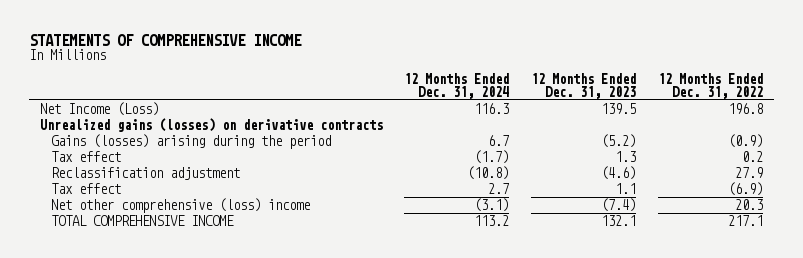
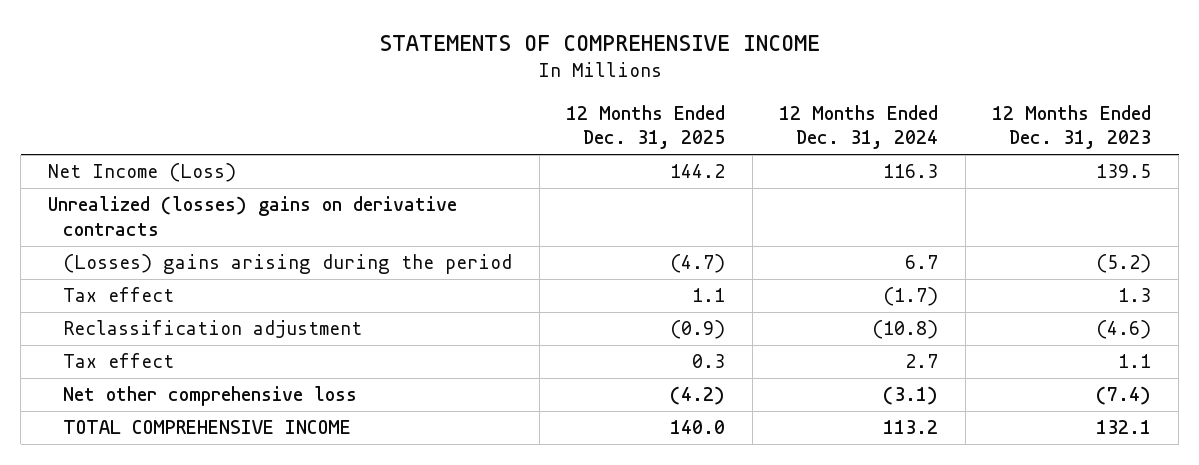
- | 12 Months Ended Dec. 31, 2024 | 12 Months Ended Dec. 31, 2023 | 12 Months Ended Dec. 31, 2022
+ | 12 Months Ended Dec. 31, 2025 | 12 Months Ended Dec. 31, 2024 | 12 Months Ended Dec. 31, 2023
- Unrealized gains (losses) on derivative contracts
- Gains (losses) arising during the period | 6.7 | (5.2) | (0.9)
+ Unrealized (losses) gains on derivative contracts
+ (Losses) gains arising during the period | (4.7) | 6.7 | (5.2)
- Net other comprehensive (loss) income | (3.1) | (7.4) | 20.3
+ Net other comprehensive loss | (4.2) | (3.1) | (7.4)

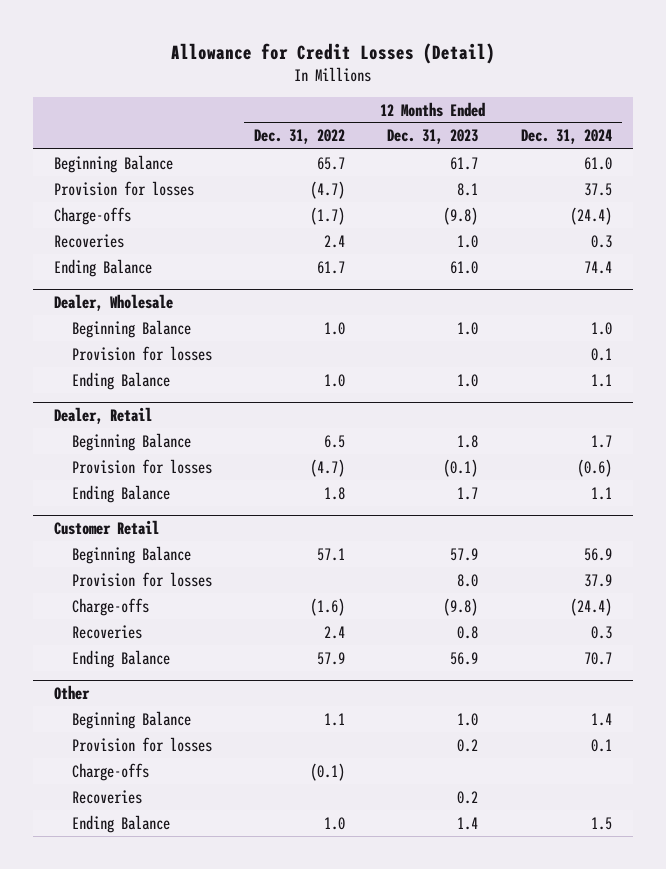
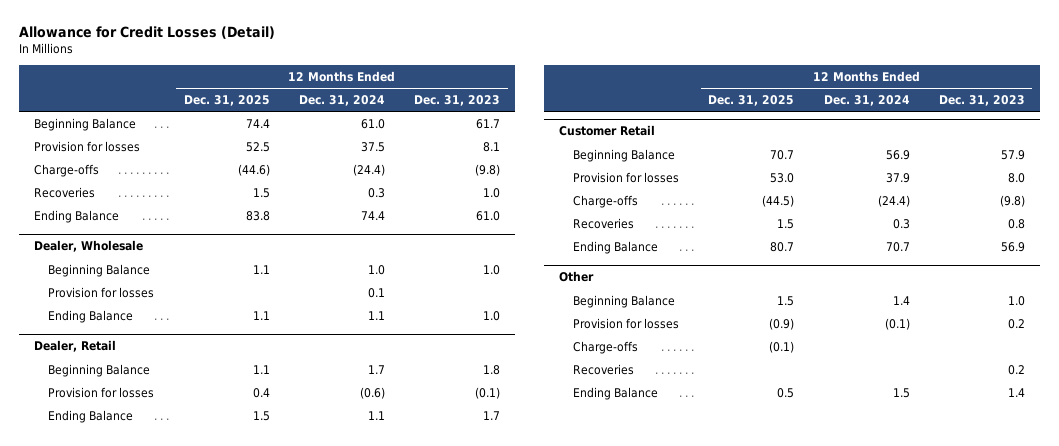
- | 12 Months Ended Dec. 31, 2022 | 12 Months Ended Dec. 31, 2023 | 12 Months Ended Dec. 31, 2024
+ | 12 Months Ended Dec. 31, 2025 | 12 Months Ended Dec. 31, 2024 | 12 Months Ended Dec. 31, 2023
@ Other
- Provision for losses | | 0.2 | 0.1
+ Provision for losses | (0.9) | (0.1) | 0.2

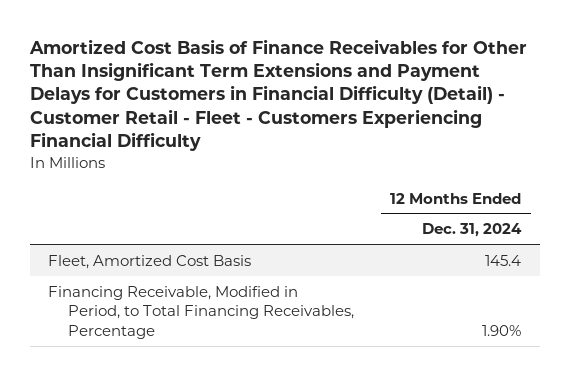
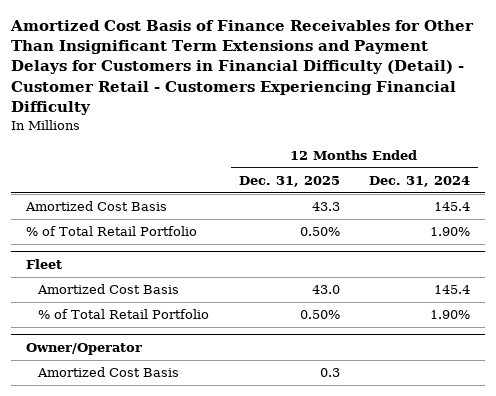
- Amortized Cost Basis of Finance Receivables for Other Than Insignificant Term Extensions and Payment Delays for Customers in Financial Difficulty (Detail) - Customer Retail - Fleet - Customers Experiencing Financial Difficulty
+ Amortized Cost Basis of Finance Receivables for Other Than Insignificant Term Extensions and Payment Delays for Customers in Financial Difficulty (Detail) - Customer Retail - Customers Experiencing Financial Difficulty
- | 12 Months Ended Dec. 31, 2024
+ | 12 Months Ended Dec. 31, 2025 | 12 Months Ended Dec. 31, 2024
- Fleet, Amortized Cost Basis | 145.4
- Financing Receivable, Modified in Period, to Total Financing Receivables, Percentage | 1.90%
+ Amortized Cost Basis | 43.3 | 145.4
+ % of Total Retail Portfolio | 0.50% | 1.90%
+ Fleet
+ Amortized Cost Basis | 43.0 | 145.4
+ % of Total Retail Portfolio | 0.50% | 1.90%
+ Owner/Operator
+ Amortized Cost Basis | 0.3 |

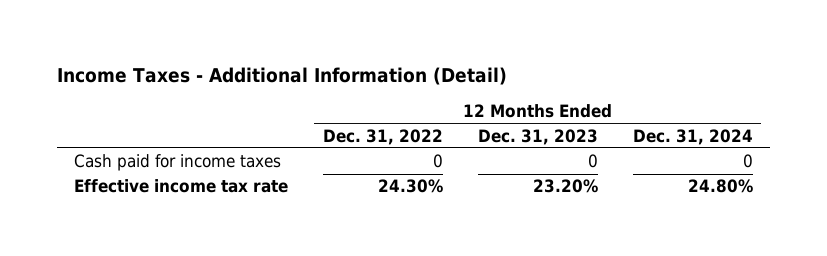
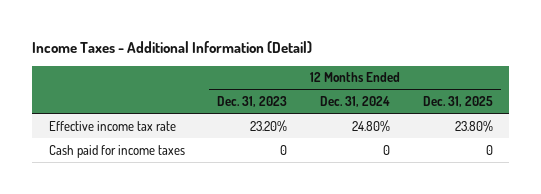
- | 12 Months Ended Dec. 31, 2022 | 12 Months Ended Dec. 31, 2023 | 12 Months Ended Dec. 31, 2024
+ | 12 Months Ended Dec. 31, 2023 | 12 Months Ended Dec. 31, 2024 | 12 Months Ended Dec. 31, 2025
moved down: Cash paid for income taxes | 0 | 0 | 0

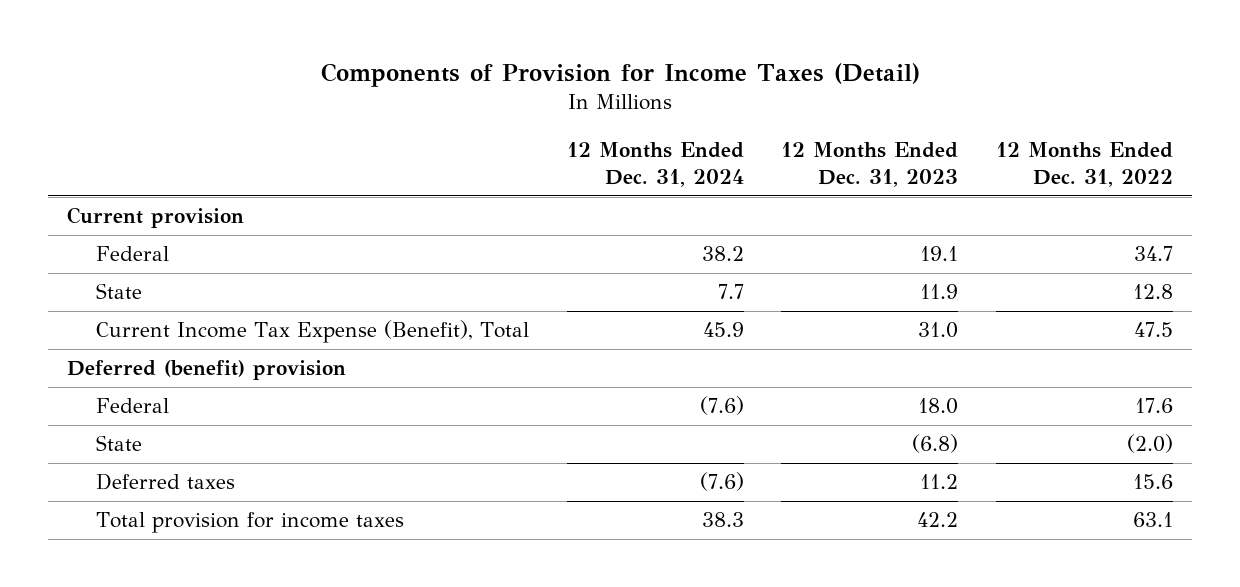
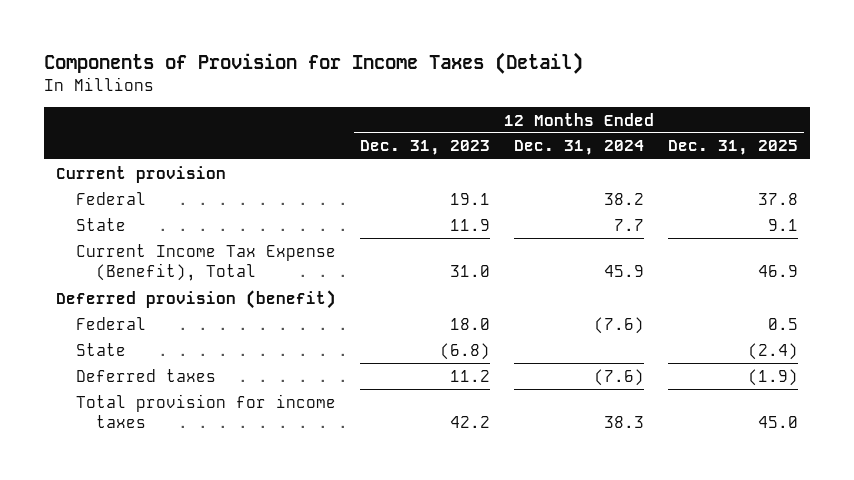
- | 12 Months Ended Dec. 31, 2024 | 12 Months Ended Dec. 31, 2023 | 12 Months Ended Dec. 31, 2022
+ | 12 Months Ended Dec. 31, 2023 | 12 Months Ended Dec. 31, 2024 | 12 Months Ended Dec. 31, 2025
- Deferred (benefit) provision
+ Deferred provision (benefit)

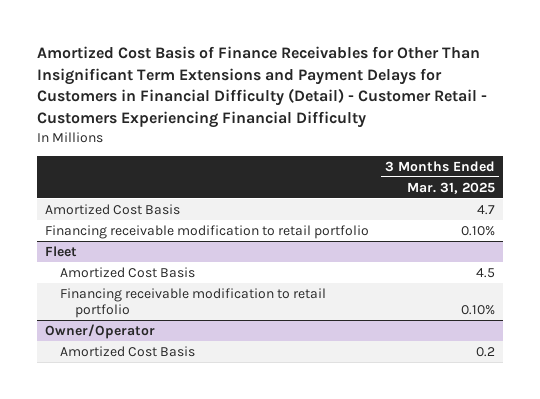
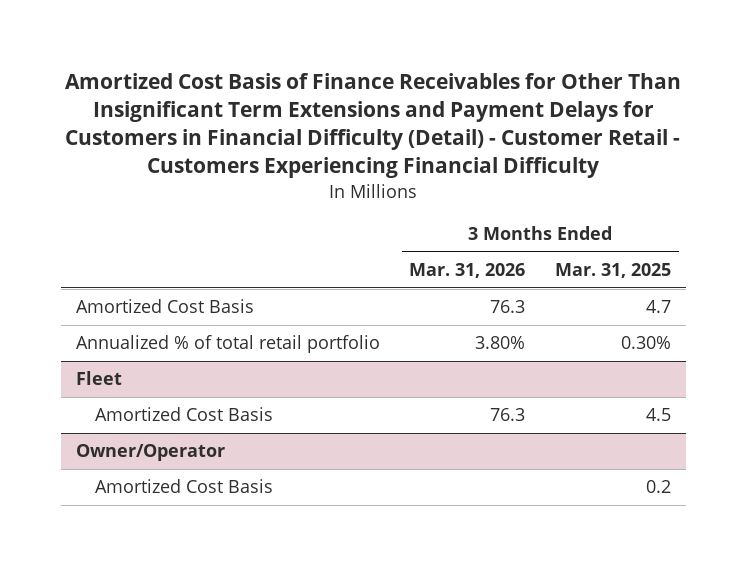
- | 3 Months Ended Mar. 31, 2025
+ | 3 Months Ended Mar. 31, 2026 | 3 Months Ended Mar. 31, 2025
- Financing receivable modification to retail portfolio | 0.10%
+ Annualized % of total retail portfolio | 3.80% | 0.30%
@ Fleet
- Financing receivable modification to retail portfolio | 0.10%

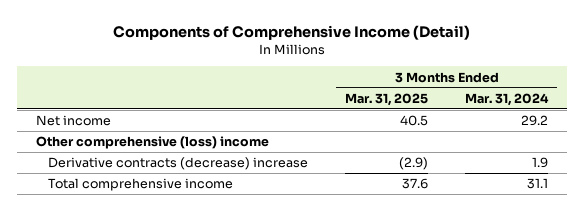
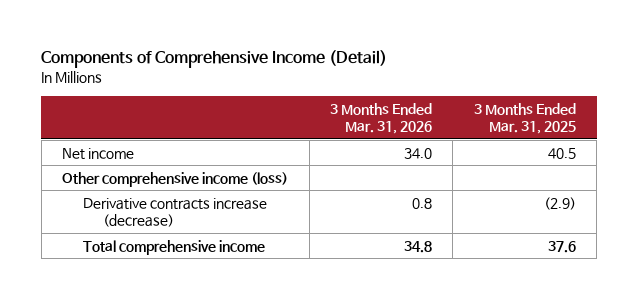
- | 3 Months Ended Mar. 31, 2025 | 3 Months Ended Mar. 31, 2024
+ | 3 Months Ended Mar. 31, 2026 | 3 Months Ended Mar. 31, 2025
- Other comprehensive (loss) income
- Derivative contracts (decrease) increase | (2.9) | 1.9
+ Other comprehensive income (loss)
+ Derivative contracts increase (decrease) | 0.8 | (2.9)

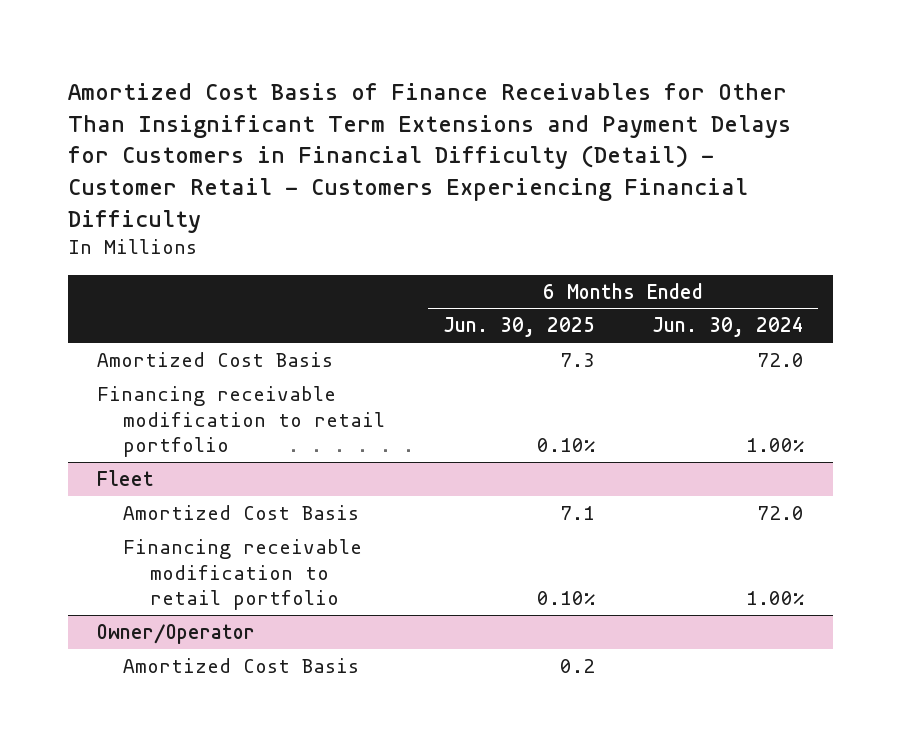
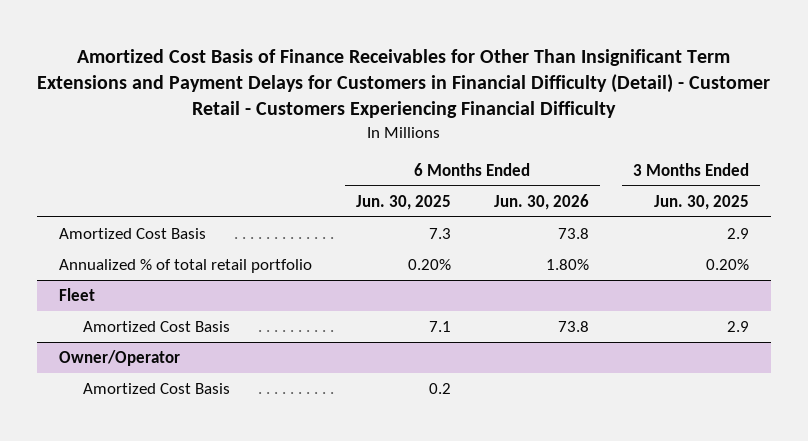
- | 6 Months Ended Jun. 30, 2025 | 6 Months Ended Jun. 30, 2024
+ | 6 Months Ended Jun. 30, 2025 | 6 Months Ended Jun. 30, 2026 | 3 Months Ended Jun. 30, 2025
- Financing receivable modification to retail portfolio | 0.10% | 1.00%
+ Annualized % of total retail portfolio | 0.20% | 1.80% | 0.20%
@ Fleet
- Financing receivable modification to retail portfolio | 0.10% | 1.00%

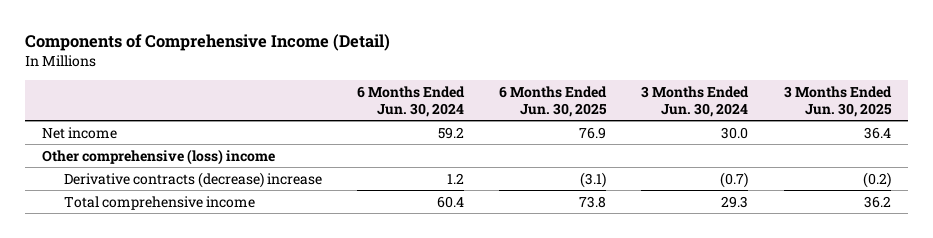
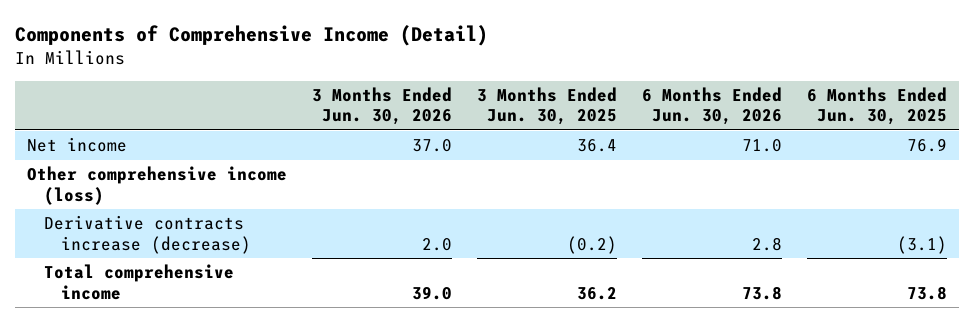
- | 6 Months Ended Jun. 30, 2024 | 6 Months Ended Jun. 30, 2025 | 3 Months Ended Jun. 30, 2024 | 3 Months Ended Jun. 30, 2025
+ | 3 Months Ended Jun. 30, 2026 | 3 Months Ended Jun. 30, 2025 | 6 Months Ended Jun. 30, 2026 | 6 Months Ended Jun. 30, 2025
- Other comprehensive (loss) income
- Derivative contracts (decrease) increase | 1.2 | (3.1) | (0.7) | (0.2)
+ Other comprehensive income (loss)
+ Derivative contracts increase (decrease) | 2.0 | (0.2) | 2.8 | (3.1)

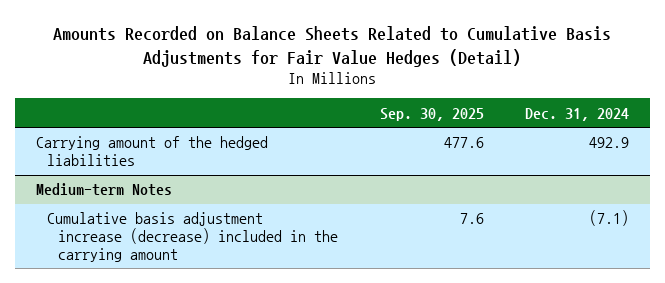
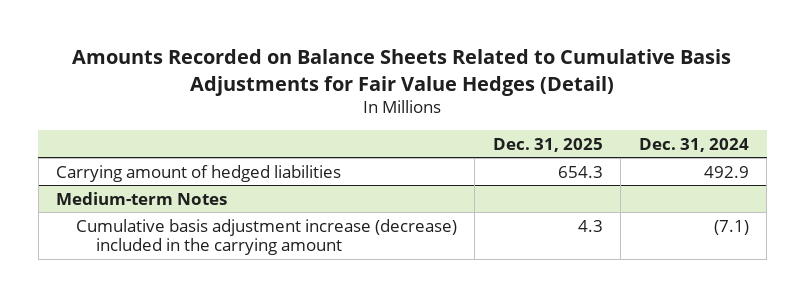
- | Sep. 30, 2025 | Dec. 31, 2024
+ | Dec. 31, 2025 | Dec. 31, 2024
- Carrying amount of the hedged liabilities | 477.6 | 492.9
+ Carrying amount of hedged liabilities | 654.3 | 492.9

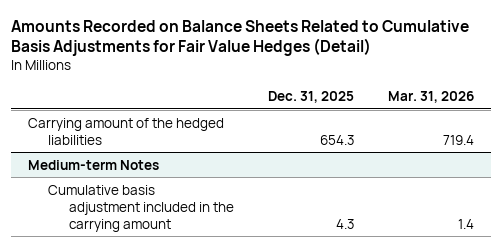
- | Dec. 31, 2025 | Dec. 31, 2024
+ | Dec. 31, 2025 | Mar. 31, 2026
- Carrying amount of hedged liabilities | 654.3 | 492.9
+ Carrying amount of the hedged liabilities | 654.3 | 719.4
@ Medium-term Notes
- Cumulative basis adjustment increase (decrease) included in the carrying amount | 4.3 | (7.1)
+ Cumulative basis adjustment included in the carrying amount | 4.3 | 1.4

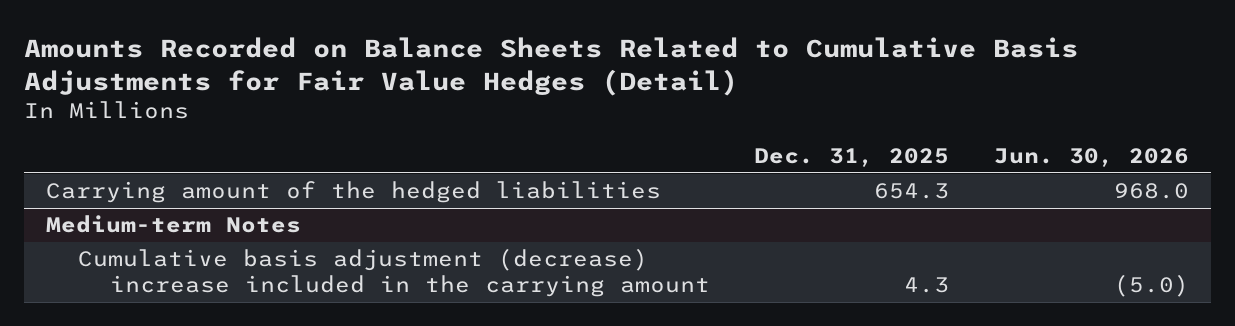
- | Dec. 31, 2025 | Mar. 31, 2026
+ | Dec. 31, 2025 | Jun. 30, 2026
@ Medium-term Notes
- Cumulative basis adjustment included in the carrying amount | 4.3 | 1.4
+ Cumulative basis adjustment (decrease) increase included in the carrying amount | 4.3 | (5.0)

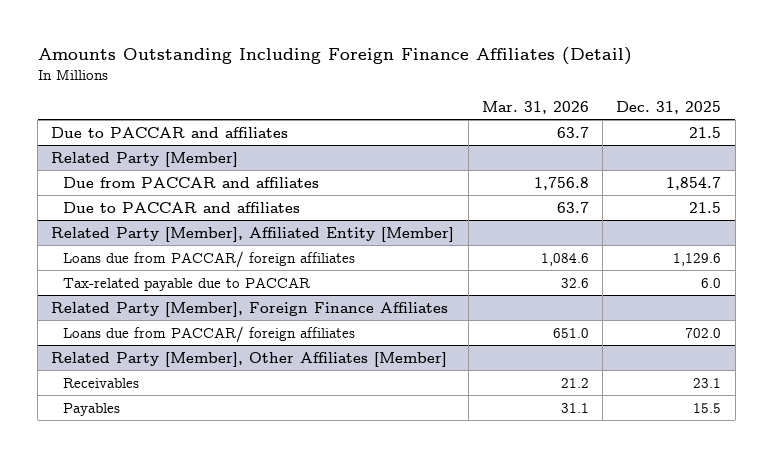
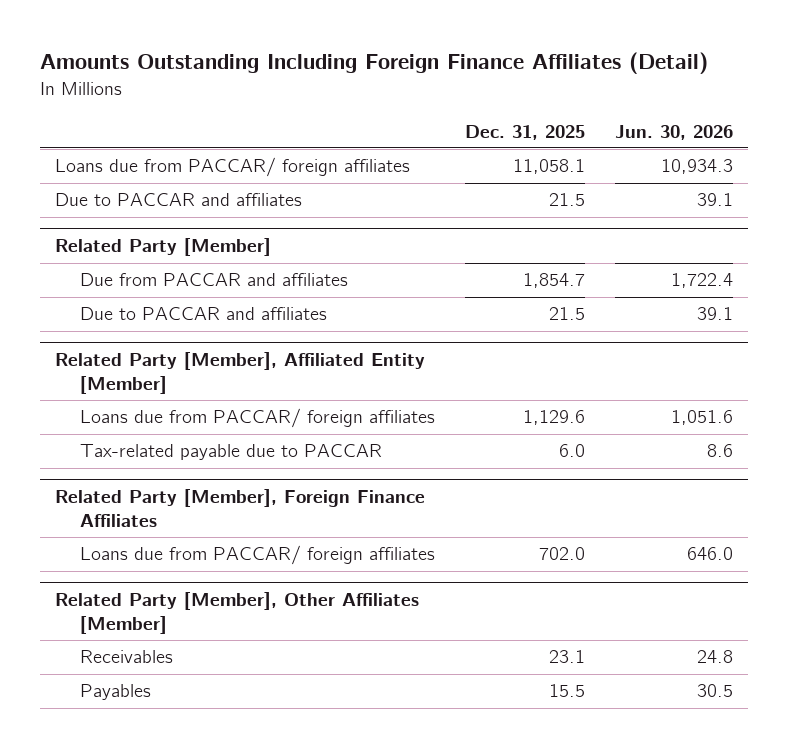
- | Mar. 31, 2026 | Dec. 31, 2025
+ | Dec. 31, 2025 | Jun. 30, 2026
+ Loans due from PACCAR/ foreign affiliates | 11,058.1 | 10,934.3

